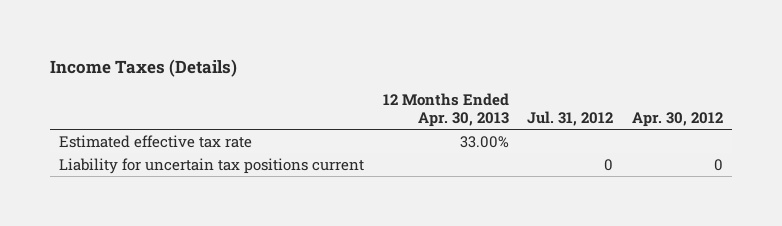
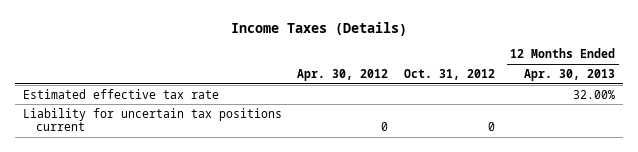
- | 12 Months Ended Apr. 30, 2013 | Jul. 31, 2012 | Apr. 30, 2012
+ | Apr. 30, 2012 | Oct. 31, 2012 | 12 Months Ended Apr. 30, 2013
- Estimated effective tax rate | 33.00% | |
+ Estimated effective tax rate | | | 32.00%

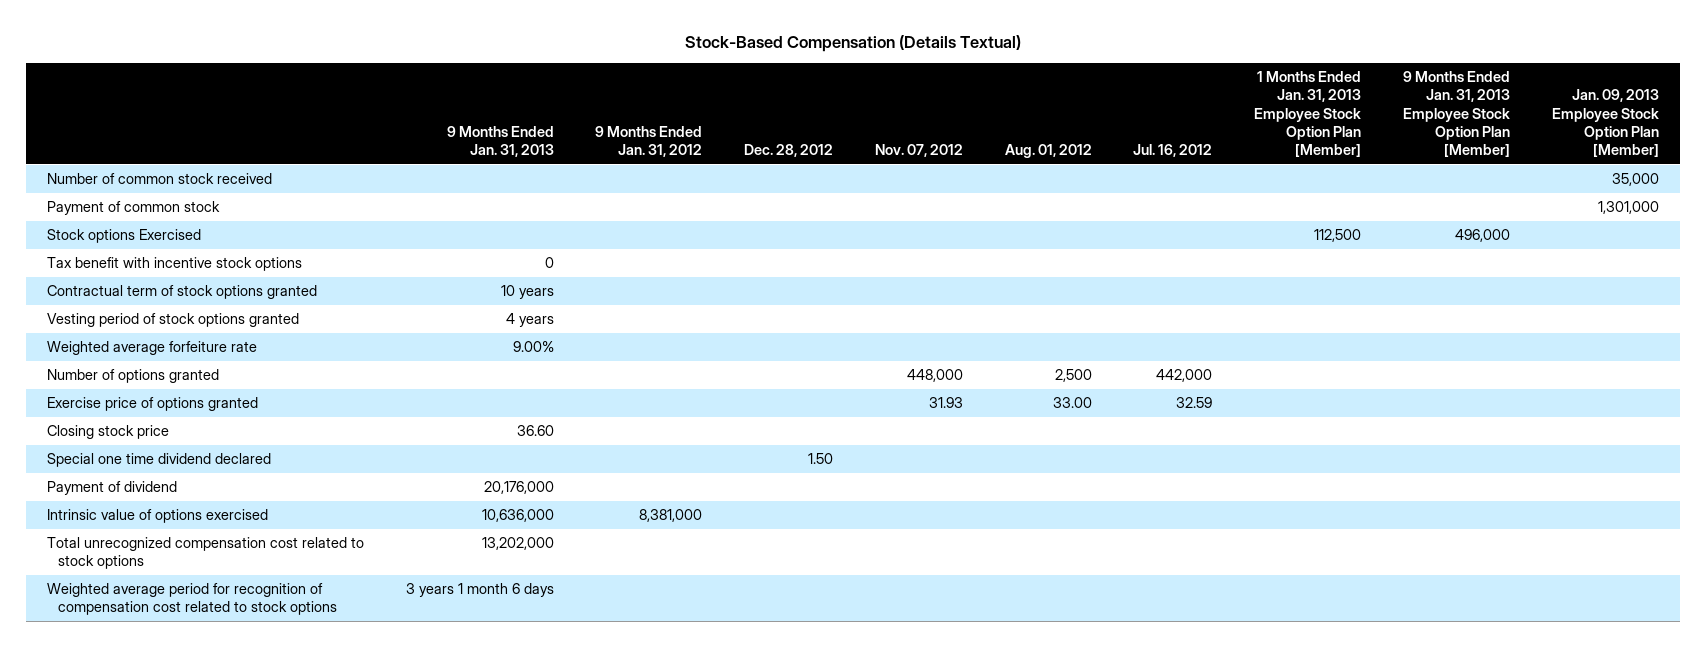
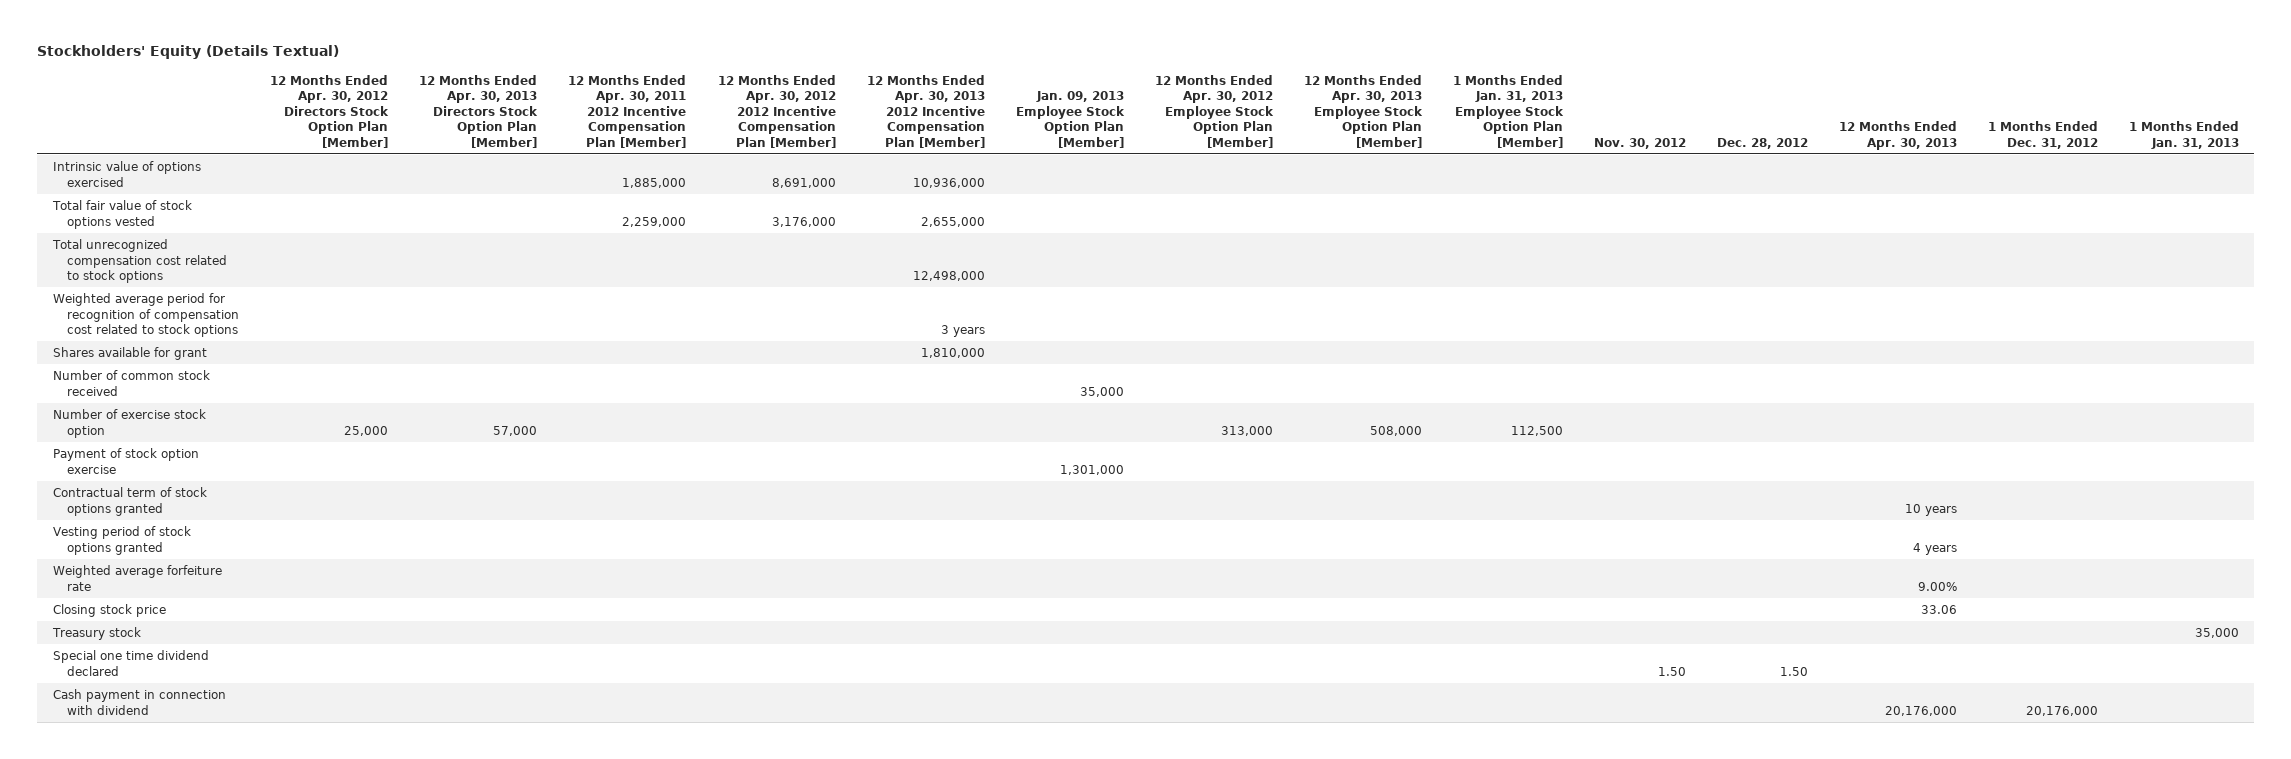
- Stock-Based Compensation (Details Textual)
+ Stockholders' Equity (Details Textual)
- | 9 Months Ended Jan. 31, 2013 | 9 Months Ended Jan. 31, 2012 | Dec. 28, 2012 | Nov. 07, 2012 | Aug. 01, 2012 | Jul. 16, 2012 | 1 Months Ended Jan. 31, 2013 Employee Stock Option Plan [Member] | 9 Months Ended Jan. 31, 2013 Employee Stock Option Plan [Member] | Jan. 09, 2013 Employee Stock Option Plan [Member]
+ | 12 Months Ended Apr. 30, 2012 Directors Stock Option Plan [Member] | 12 Months Ended Apr. 30, 2013 Directors Stock Option Plan [Member] | 12 Months Ended Apr. 30, 2011 2012 Incentive Compensation Plan [Member] | 12 Months Ended Apr. 30, 2012 2012 Incentive Compensation Plan [Member] | 12 Months Ended Apr. 30, 2013 2012 Incentive Compensation Plan [Member] | Jan. 09, 2013 Employee Stock Option Plan [Member] | 12 Months Ended Apr. 30, 2012 Employee Stock Option Plan [Member] | 12 Months Ended Apr. 30, 2013 Employee Stock Option Plan [Member] | 1 Months Ended Jan. 31, 2013 Employee Stock Option Plan [Member] | Nov. 30, 2012 | Dec. 28, 2012 | 12 Months Ended Apr. 30, 2013 | 1 Months Ended Dec. 31, 2012 | 1 Months Ended Jan. 31, 2013
moved up: Intrinsic value of options exercised | | | 1,885,000 | 8,691,000 | 10,936,000 | | | | | | | | |
+ Total fair value of stock options vested | | | 2,259,000 | 3,176,000 | 2,655,000 | | | | | | | | |
moved up: Total unrecognized compensation cost related to stock options | | | | | 12,498,000 | | | | | | | | |
moved up: Weighted average period for recognition of compensation cost related to stock options | | | | | 3 years | | | | | | | | |
+ Shares available for grant | | | | | 1,810,000 | | | | | | | | |
- Payment of common stock | | | | | | | | | 1,301,000
- Stock options Exercised | | | | | | | 112,500 | 496,000 |
- Tax benefit with incentive stock options | 0 | | | | | | | |
+ Number of exercise stock option | 25,000 | 57,000 | | | | | 313,000 | 508,000 | 112,500 | | | | |
+ Payment of stock option exercise | | | | | | 1,301,000 | | | | | | | |
- Number of options granted | | | | 448,000 | 2,500 | 442,000 | | |
- Exercise price of options granted | | | | 31.93 | 33.00 | 32.59 | | |
+ Treasury stock | | | | | | | | | | | | | | 35,000
- Payment of dividend | 20,176,000 | | | | | | | |
+ Cash payment in connection with dividend | | | | | | | | | | | | 20,176,000 | 20,176,000 |

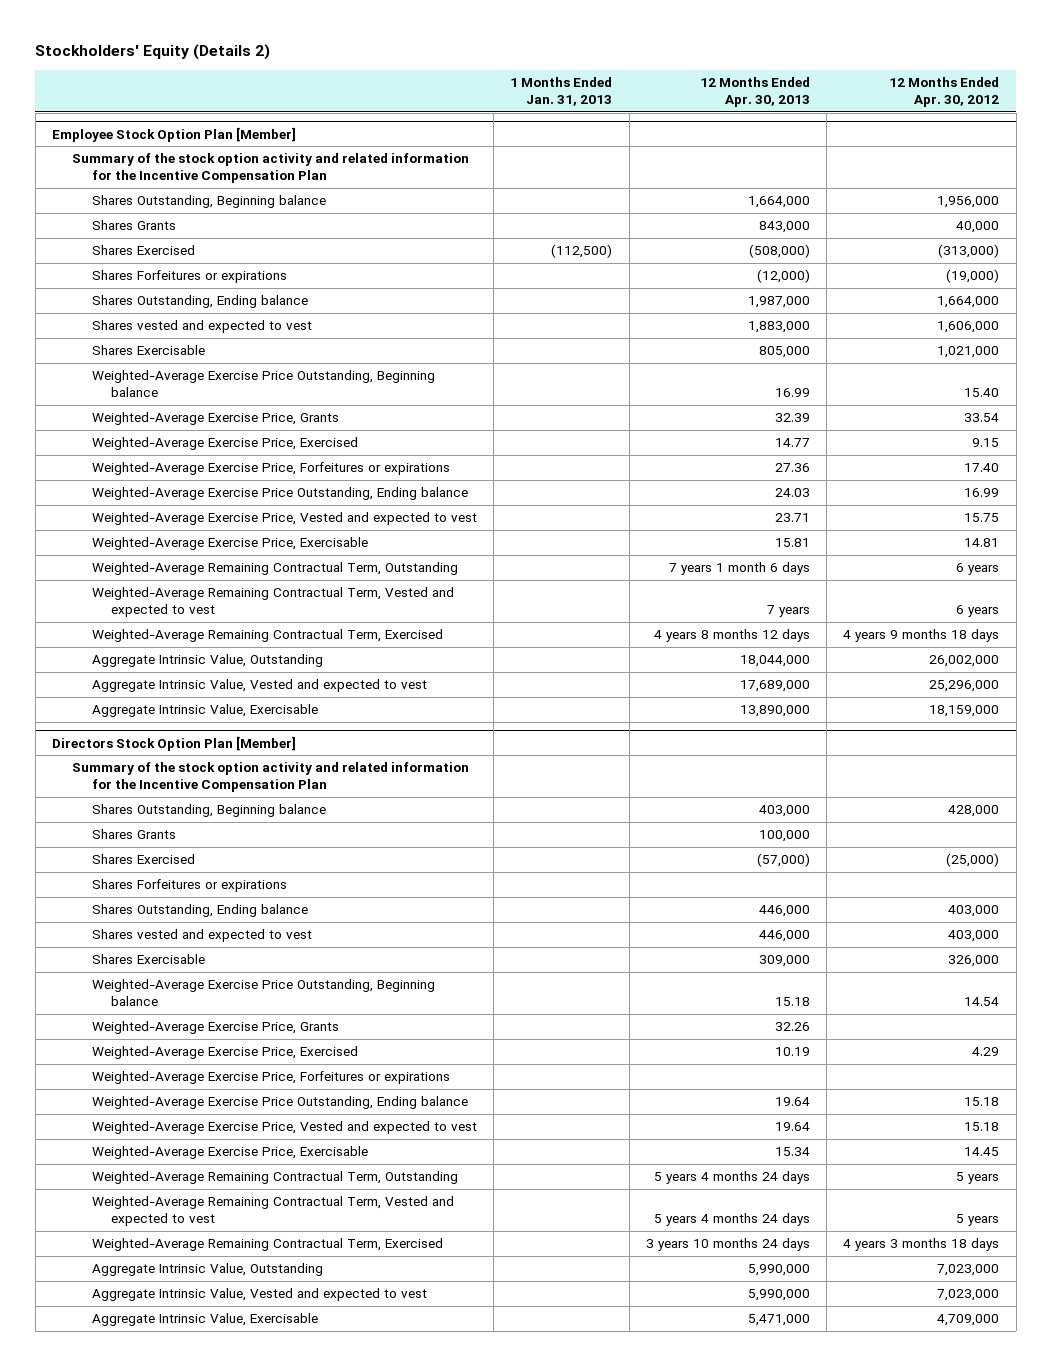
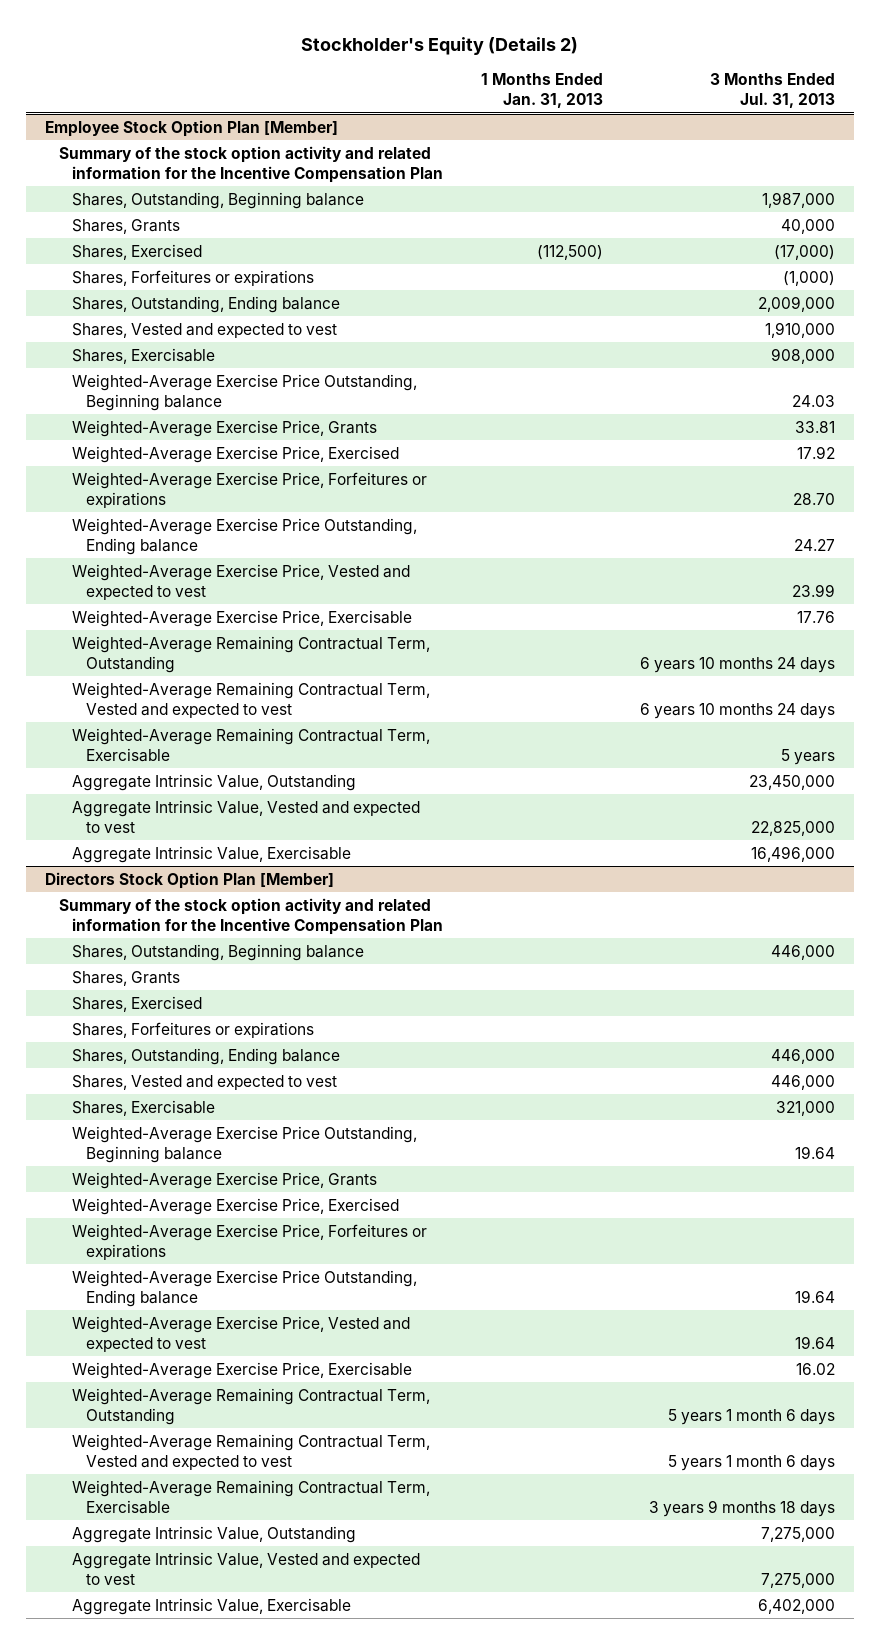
- Stockholders' Equity (Details 2)
+ Stockholder's Equity (Details 2)
- | 1 Months Ended Jan. 31, 2013 | 12 Months Ended Apr. 30, 2013 | 12 Months Ended Apr. 30, 2012
+ | 1 Months Ended Jan. 31, 2013 | 3 Months Ended Jul. 31, 2013
@ Employee Stock Option Plan [Member]
- Shares Outstanding, Beginning balance | | 1,664,000 | 1,956,000
- Shares Grants | | 843,000 | 40,000
- Shares Exercised | (112,500) | (508,000) | (313,000)
- Shares Forfeitures or expirations | | (12,000) | (19,000)
- Shares Outstanding, Ending balance | | 1,987,000 | 1,664,000
- Shares vested and expected to vest | | 1,883,000 | 1,606,000
- Shares Exercisable | | 805,000 | 1,021,000
+ Shares, Outstanding, Beginning balance | | 1,987,000
+ Shares, Grants | | 40,000
+ Shares, Exercised | (112,500) | (17,000)
+ Shares, Forfeitures or expirations | | (1,000)
+ Shares, Outstanding, Ending balance | | 2,009,000
+ Shares, Vested and expected to vest | | 1,910,000
+ Shares, Exercisable | | 908,000
- Weighted-Average Remaining Contractual Term, Exercised | | 4 years 8 months 12 days | 4 years 9 months 18 days
+ Weighted-Average Remaining Contractual Term, Exercisable | | 5 years
@ Directors Stock Option Plan [Member]
- Shares Outstanding, Beginning balance | | 403,000 | 428,000
- Shares Grants | | 100,000 |
- Shares Exercised | | (57,000) | (25,000)
- Shares Forfeitures or expirations
- Shares Outstanding, Ending balance | | 446,000 | 403,000
- Shares vested and expected to vest | | 446,000 | 403,000
- Shares Exercisable | | 309,000 | 326,000
+ Shares, Outstanding, Beginning balance | | 446,000
+ Shares, Grants
+ Shares, Exercised
+ Shares, Forfeitures or expirations
+ Shares, Outstanding, Ending balance | | 446,000
+ Shares, Vested and expected to vest | | 446,000
+ Shares, Exercisable | | 321,000
- Weighted-Average Remaining Contractual Term, Exercised | | 3 years 10 months 24 days | 4 years 3 months 18 days
+ Weighted-Average Remaining Contractual Term, Exercisable | | 3 years 9 months 18 days

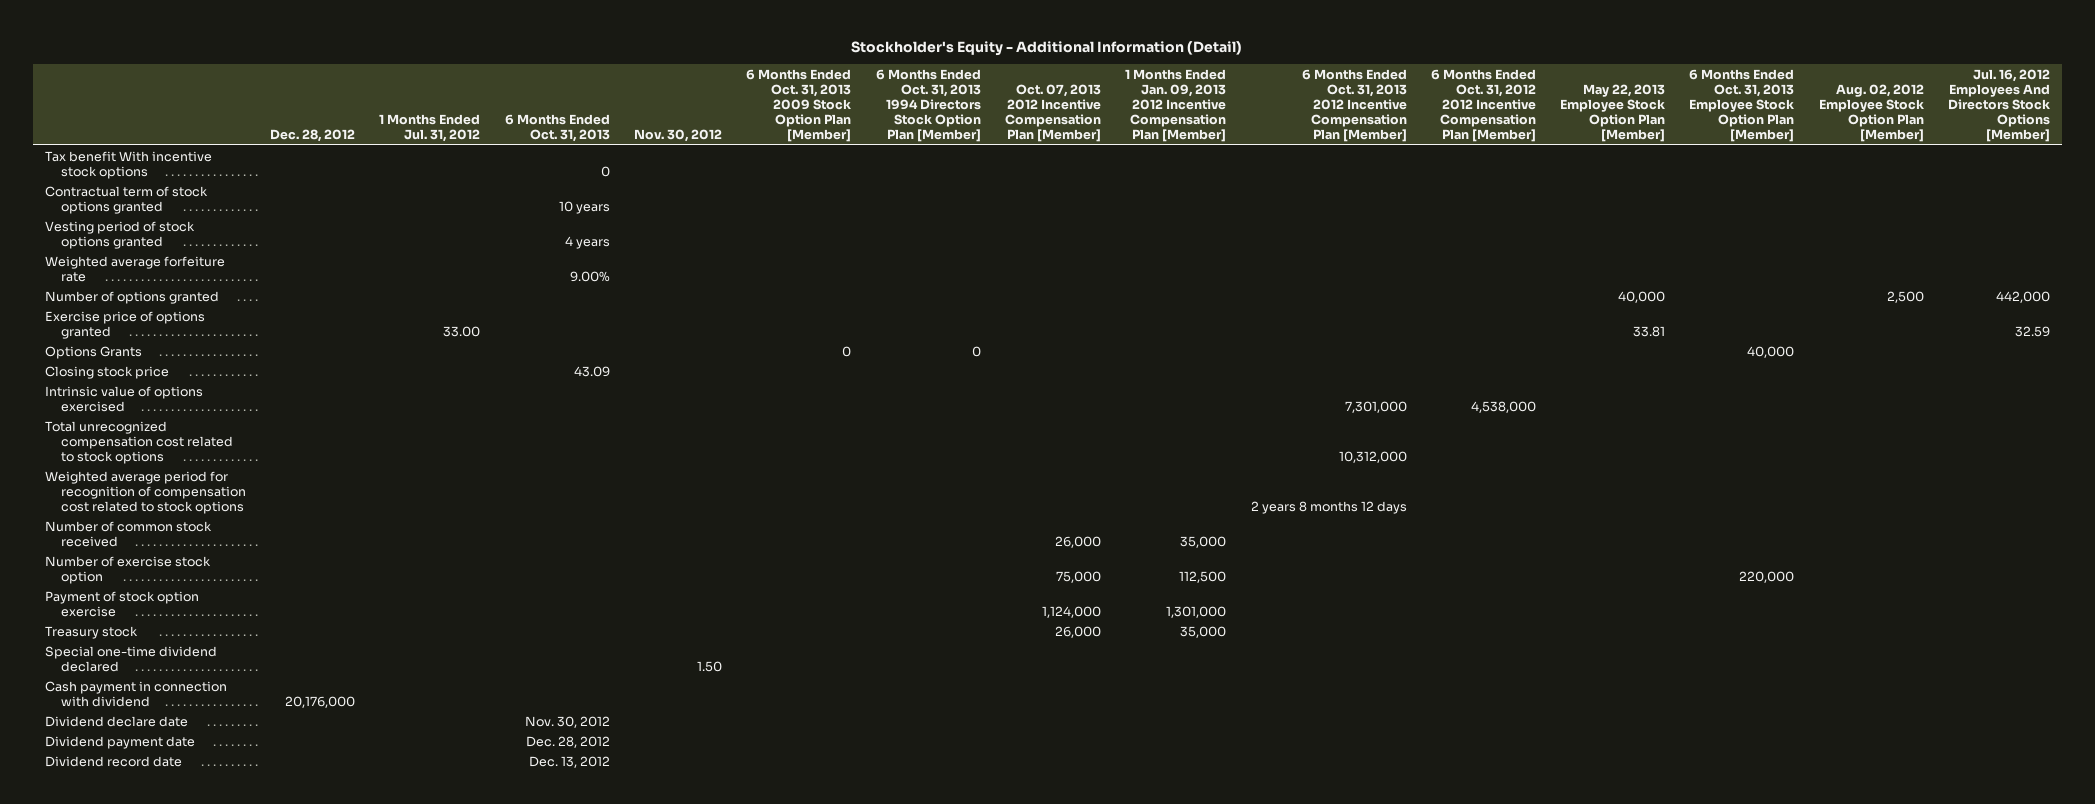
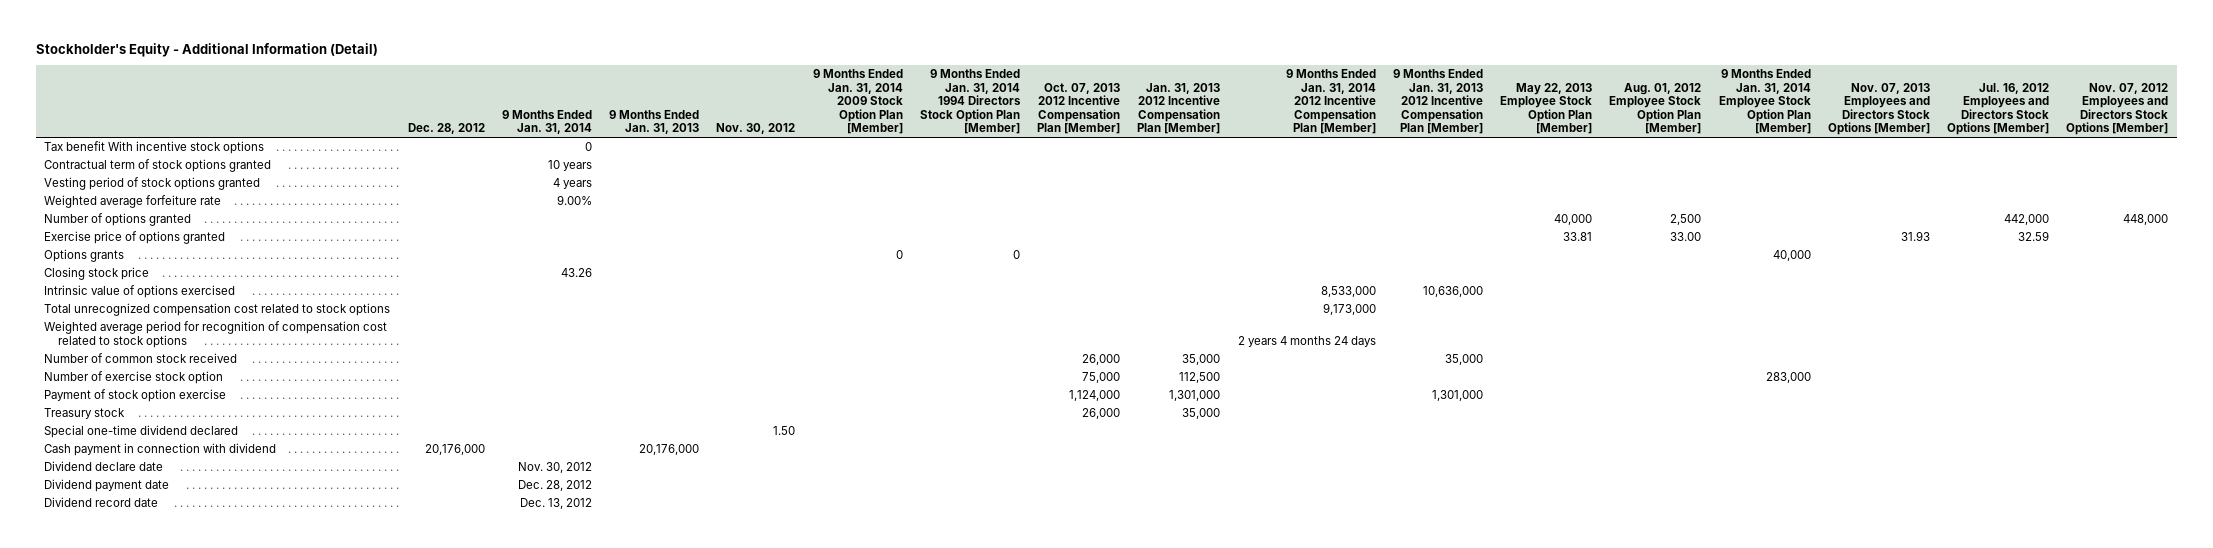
- | Dec. 28, 2012 | 1 Months Ended Jul. 31, 2012 | 6 Months Ended Oct. 31, 2013 | Nov. 30, 2012 | 6 Months Ended Oct. 31, 2013 2009 Stock Option Plan [Member] | 6 Months Ended Oct. 31, 2013 1994 Directors Stock Option Plan [Member] | Oct. 07, 2013 2012 Incentive Compensation Plan [Member] | 1 Months Ended Jan. 09, 2013 2012 Incentive Compensation Plan [Member] | 6 Months Ended Oct. 31, 2013 2012 Incentive Compensation Plan [Member] | 6 Months Ended Oct. 31, 2012 2012 Incentive Compensation Plan [Member] | May 22, 2013 Employee Stock Option Plan [Member] | 6 Months Ended Oct. 31, 2013 Employee Stock Option Plan [Member] | Aug. 02, 2012 Employee Stock Option Plan [Member] | Jul. 16, 2012 Employees And Directors Stock Options [Member]
+ | Dec. 28, 2012 | 9 Months Ended Jan. 31, 2014 | 9 Months Ended Jan. 31, 2013 | Nov. 30, 2012 | 9 Months Ended Jan. 31, 2014 2009 Stock Option Plan [Member] | 9 Months Ended Jan. 31, 2014 1994 Directors Stock Option Plan [Member] | Oct. 07, 2013 2012 Incentive Compensation Plan [Member] | Jan. 31, 2013 2012 Incentive Compensation Plan [Member] | 9 Months Ended Jan. 31, 2014 2012 Incentive Compensation Plan [Member] | 9 Months Ended Jan. 31, 2013 2012 Incentive Compensation Plan [Member] | May 22, 2013 Employee Stock Option Plan [Member] | Aug. 01, 2012 Employee Stock Option Plan [Member] | 9 Months Ended Jan. 31, 2014 Employee Stock Option Plan [Member] | Nov. 07, 2013 Employees and Directors Stock Options [Member] | Jul. 16, 2012 Employees and Directors Stock Options [Member] | Nov. 07, 2012 Employees and Directors Stock Options [Member]
- Options Grants | | | | | 0 | 0 | | | | | | 40,000 | |
+ Options grants | | | | | 0 | 0 | | | | | | | 40,000 | | |

